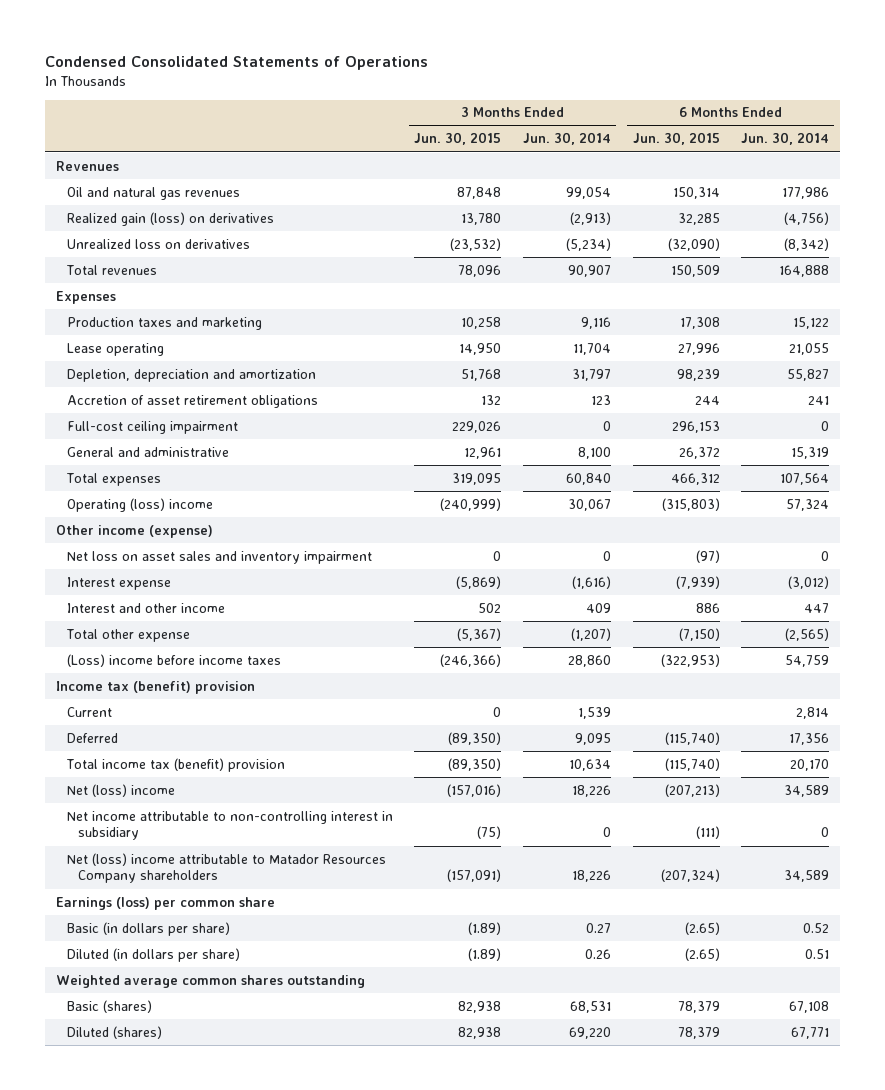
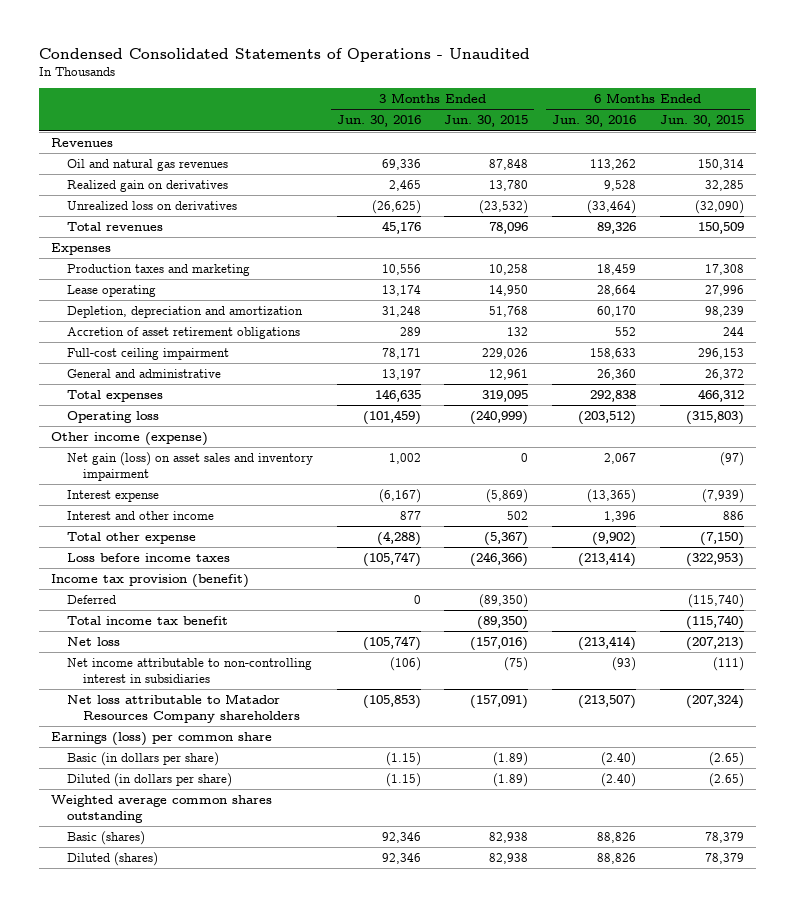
- Condensed Consolidated Statements of Operations
+ Condensed Consolidated Statements of Operations - Unaudited
- | 3 Months Ended Jun. 30, 2015 | 3 Months Ended Jun. 30, 2014 | 6 Months Ended Jun. 30, 2015 | 6 Months Ended Jun. 30, 2014
+ | 3 Months Ended Jun. 30, 2016 | 3 Months Ended Jun. 30, 2015 | 6 Months Ended Jun. 30, 2016 | 6 Months Ended Jun. 30, 2015
- Realized gain (loss) on derivatives | 13,780 | (2,913) | 32,285 | (4,756)
+ Realized gain on derivatives | 2,465 | 13,780 | 9,528 | 32,285
- Operating (loss) income | (240,999) | 30,067 | (315,803) | 57,324
+ Operating loss | (101,459) | (240,999) | (203,512) | (315,803)
- Net loss on asset sales and inventory impairment | 0 | 0 | (97) | 0
+ Net gain (loss) on asset sales and inventory impairment | 1,002 | 0 | 2,067 | (97)
- (Loss) income before income taxes | (246,366) | 28,860 | (322,953) | 54,759
- Income tax (benefit) provision
- Current | 0 | 1,539 | | 2,814
+ Loss before income taxes | (105,747) | (246,366) | (213,414) | (322,953)
+ Income tax provision (benefit)
- Total income tax (benefit) provision | (89,350) | 10,634 | (115,740) | 20,170
- Net (loss) income | (157,016) | 18,226 | (207,213) | 34,589
- Net income attributable to non-controlling interest in subsidiary | (75) | 0 | (111) | 0
- Net (loss) income attributable to Matador Resources Company shareholders | (157,091) | 18,226 | (207,324) | 34,589
+ Total income tax benefit | | (89,350) | | (115,740)
+ Net loss | (105,747) | (157,016) | (213,414) | (207,213)
+ Net income attributable to non-controlling interest in subsidiaries | (106) | (75) | (93) | (111)
+ Net loss attributable to Matador Resources Company shareholders | (105,853) | (157,091) | (213,507) | (207,324)

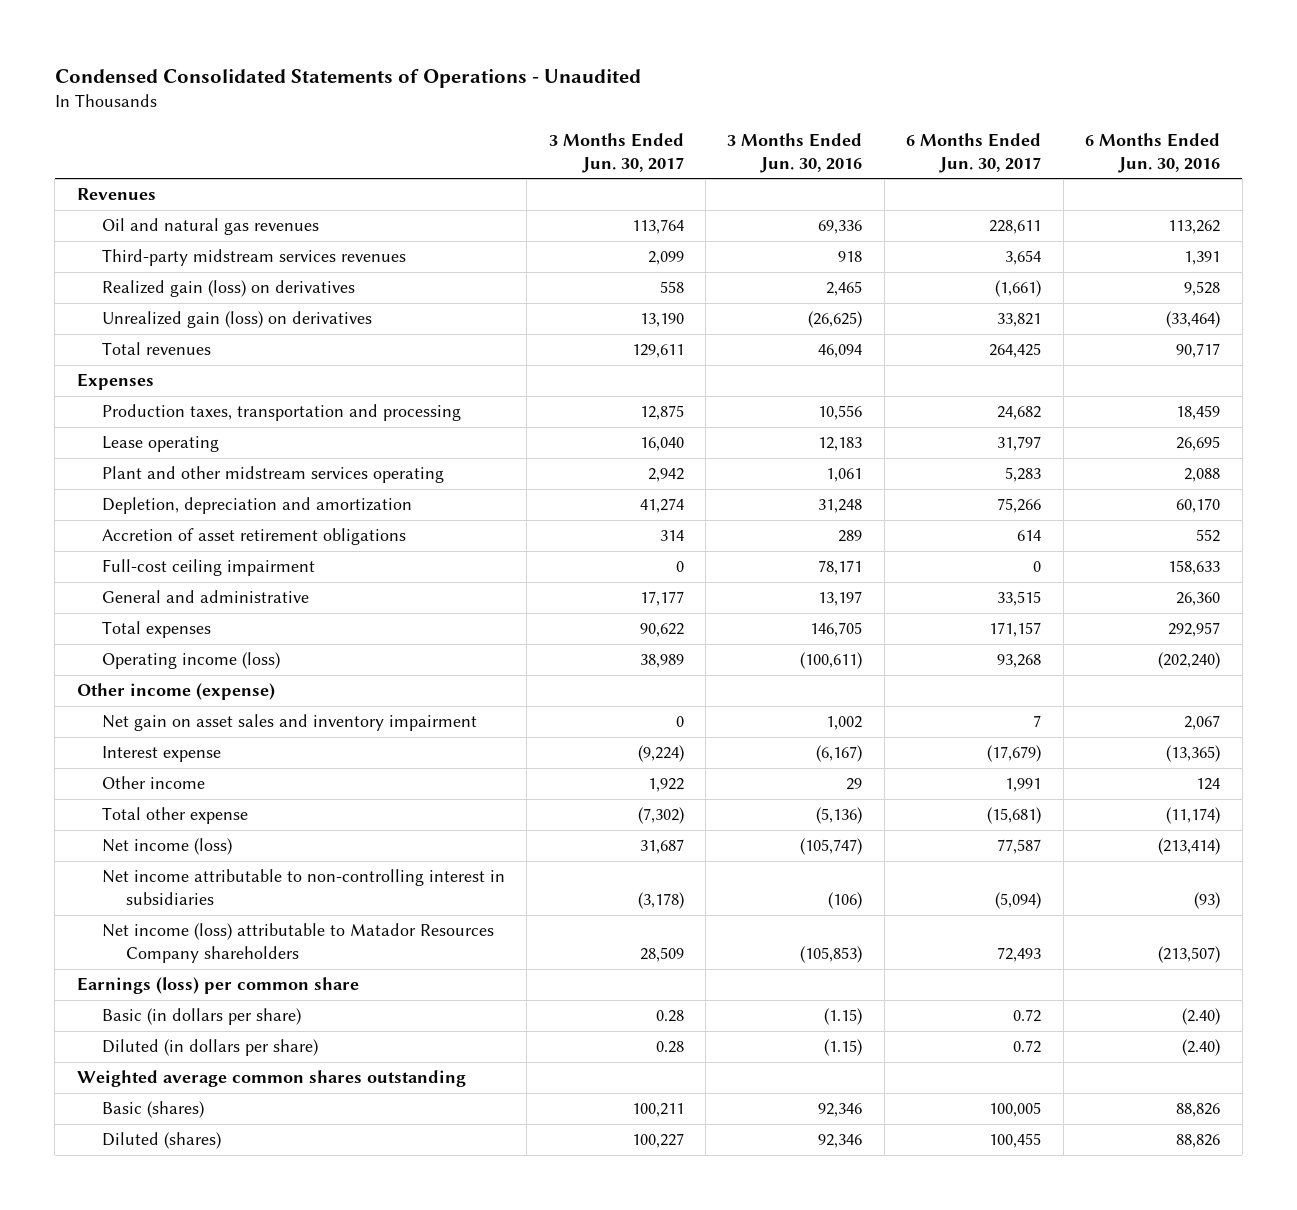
- | 3 Months Ended Jun. 30, 2016 | 3 Months Ended Jun. 30, 2015 | 6 Months Ended Jun. 30, 2016 | 6 Months Ended Jun. 30, 2015
+ | 3 Months Ended Jun. 30, 2017 | 3 Months Ended Jun. 30, 2016 | 6 Months Ended Jun. 30, 2017 | 6 Months Ended Jun. 30, 2016
- Realized gain on derivatives | 2,465 | 13,780 | 9,528 | 32,285
- Unrealized loss on derivatives | (26,625) | (23,532) | (33,464) | (32,090)
- Total revenues | 45,176 | 78,096 | 89,326 | 150,509
+ Third-party midstream services revenues | 2,099 | 918 | 3,654 | 1,391
+ Realized gain (loss) on derivatives | 558 | 2,465 | (1,661) | 9,528
+ Unrealized gain (loss) on derivatives | 13,190 | (26,625) | 33,821 | (33,464)
+ Total revenues | 129,611 | 46,094 | 264,425 | 90,717
- Production taxes and marketing | 10,556 | 10,258 | 18,459 | 17,308
- Lease operating | 13,174 | 14,950 | 28,664 | 27,996
+ Production taxes, transportation and processing | 12,875 | 10,556 | 24,682 | 18,459
+ Lease operating | 16,040 | 12,183 | 31,797 | 26,695
+ Plant and other midstream services operating | 2,942 | 1,061 | 5,283 | 2,088
- Total expenses | 146,635 | 319,095 | 292,838 | 466,312
- Operating loss | (101,459) | (240,999) | (203,512) | (315,803)
+ Total expenses | 90,622 | 146,705 | 171,157 | 292,957
+ Operating income (loss) | 38,989 | (100,611) | 93,268 | (202,240)
- Net gain (loss) on asset sales and inventory impairment | 1,002 | 0 | 2,067 | (97)
+ Net gain on asset sales and inventory impairment | 0 | 1,002 | 7 | 2,067
- Interest and other income | 877 | 502 | 1,396 | 886
- Total other expense | (4,288) | (5,367) | (9,902) | (7,150)
- Loss before income taxes | (105,747) | (246,366) | (213,414) | (322,953)
- Income tax provision (benefit)
- Deferred | 0 | (89,350) | | (115,740)
- Total income tax benefit | | (89,350) | | (115,740)
- Net loss | (105,747) | (157,016) | (213,414) | (207,213)
+ Other income | 1,922 | 29 | 1,991 | 124
+ Total other expense | (7,302) | (5,136) | (15,681) | (11,174)
+ Net income (loss) | 31,687 | (105,747) | 77,587 | (213,414)
- Net loss attributable to Matador Resources Company shareholders | (105,853) | (157,091) | (213,507) | (207,324)
+ Net income (loss) attributable to Matador Resources Company shareholders | 28,509 | (105,853) | 72,493 | (213,507)

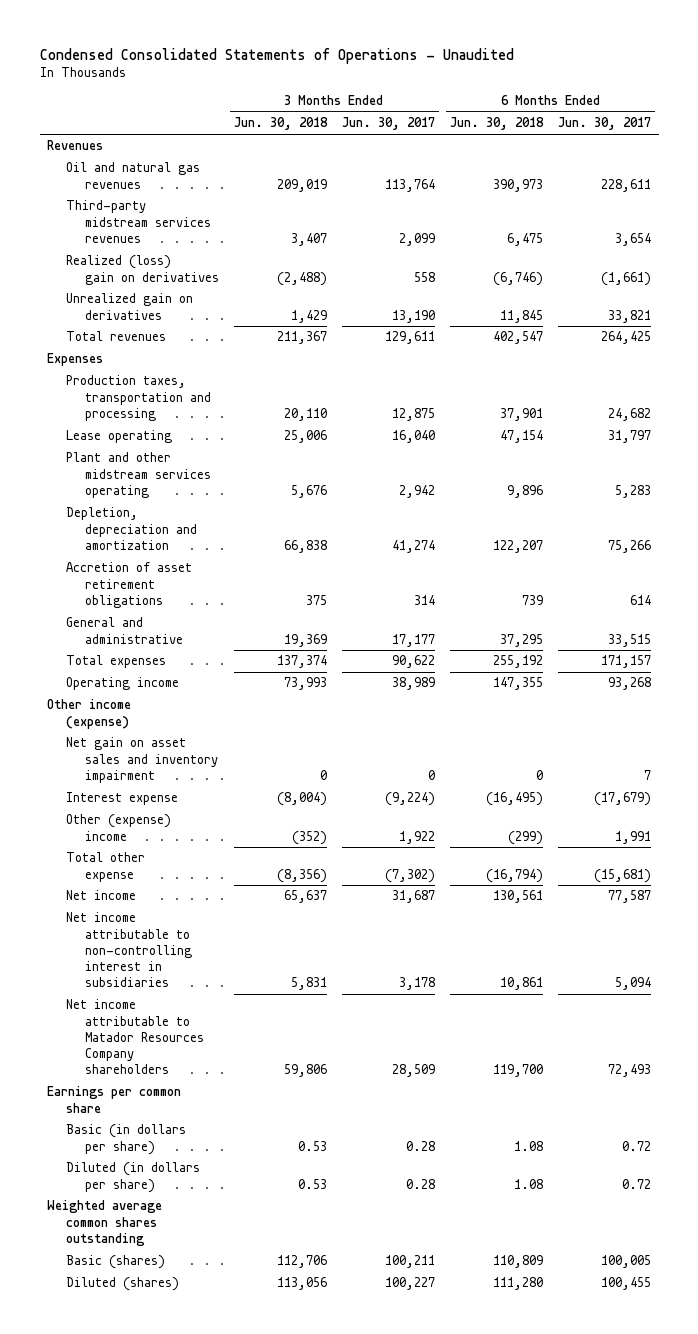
- | 3 Months Ended Jun. 30, 2017 | 3 Months Ended Jun. 30, 2016 | 6 Months Ended Jun. 30, 2017 | 6 Months Ended Jun. 30, 2016
+ | 3 Months Ended Jun. 30, 2018 | 3 Months Ended Jun. 30, 2017 | 6 Months Ended Jun. 30, 2018 | 6 Months Ended Jun. 30, 2017
- Realized gain (loss) on derivatives | 558 | 2,465 | (1,661) | 9,528
- Unrealized gain (loss) on derivatives | 13,190 | (26,625) | 33,821 | (33,464)
+ Realized (loss) gain on derivatives | (2,488) | 558 | (6,746) | (1,661)
+ Unrealized gain on derivatives | 1,429 | 13,190 | 11,845 | 33,821
- Full-cost ceiling impairment | 0 | 78,171 | 0 | 158,633
- Operating income (loss) | 38,989 | (100,611) | 93,268 | (202,240)
+ Operating income | 73,993 | 38,989 | 147,355 | 93,268
- Other income | 1,922 | 29 | 1,991 | 124
+ Other (expense) income | (352) | 1,922 | (299) | 1,991
- Net income (loss) | 31,687 | (105,747) | 77,587 | (213,414)
- Net income attributable to non-controlling interest in subsidiaries | (3,178) | (106) | (5,094) | (93)
- Net income (loss) attributable to Matador Resources Company shareholders | 28,509 | (105,853) | 72,493 | (213,507)
- Earnings (loss) per common share
+ Net income | 65,637 | 31,687 | 130,561 | 77,587
+ Net income attributable to non-controlling interest in subsidiaries | 5,831 | 3,178 | 10,861 | 5,094
+ Net income attributable to Matador Resources Company shareholders | 59,806 | 28,509 | 119,700 | 72,493
+ Earnings per common share

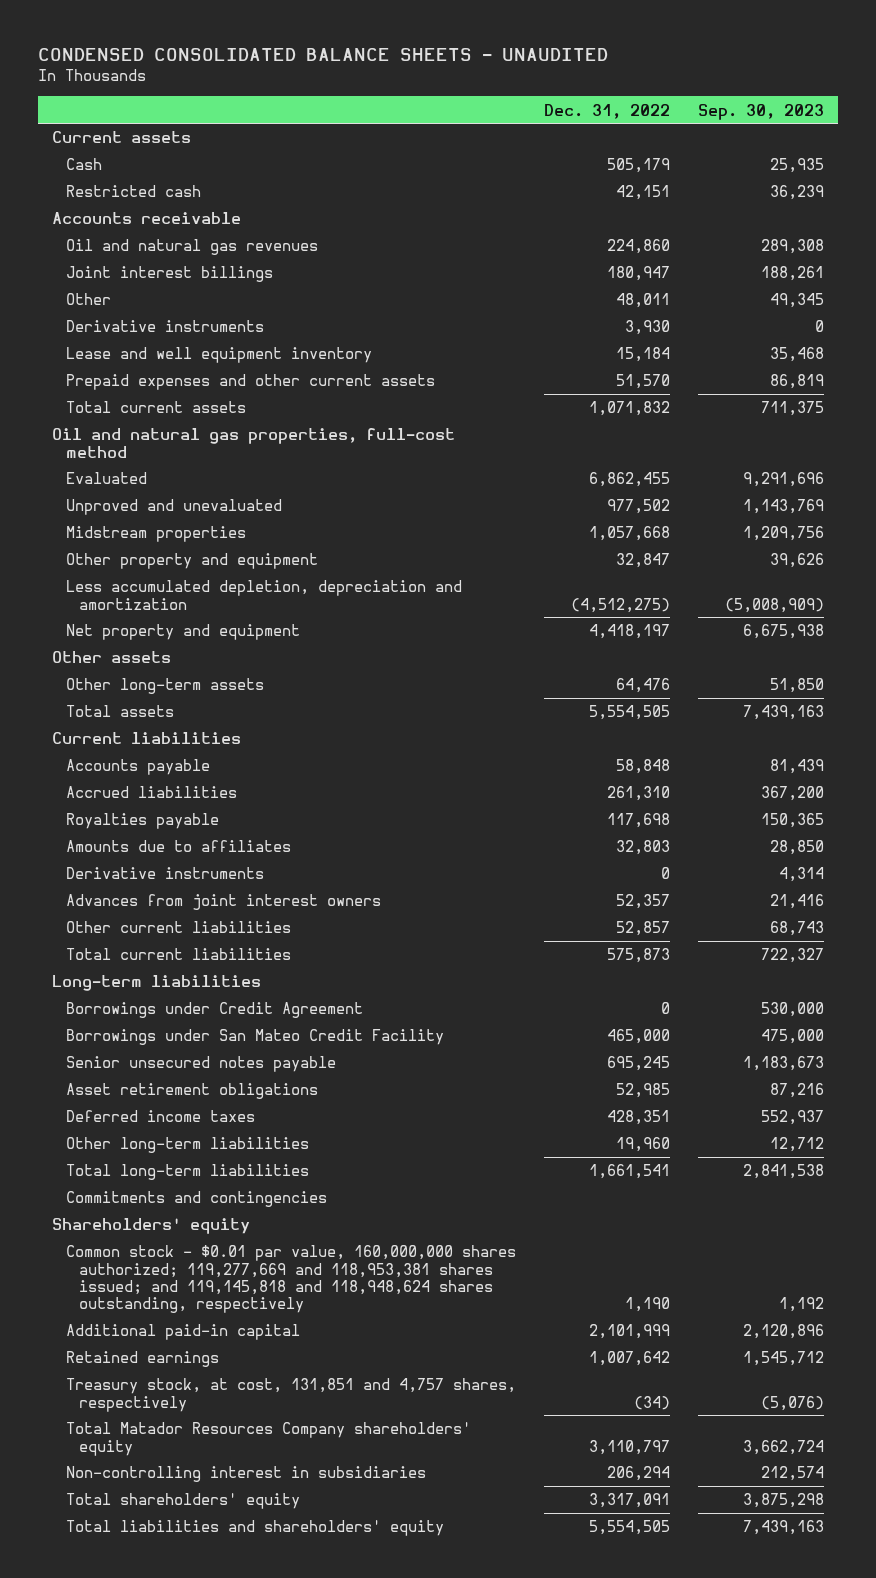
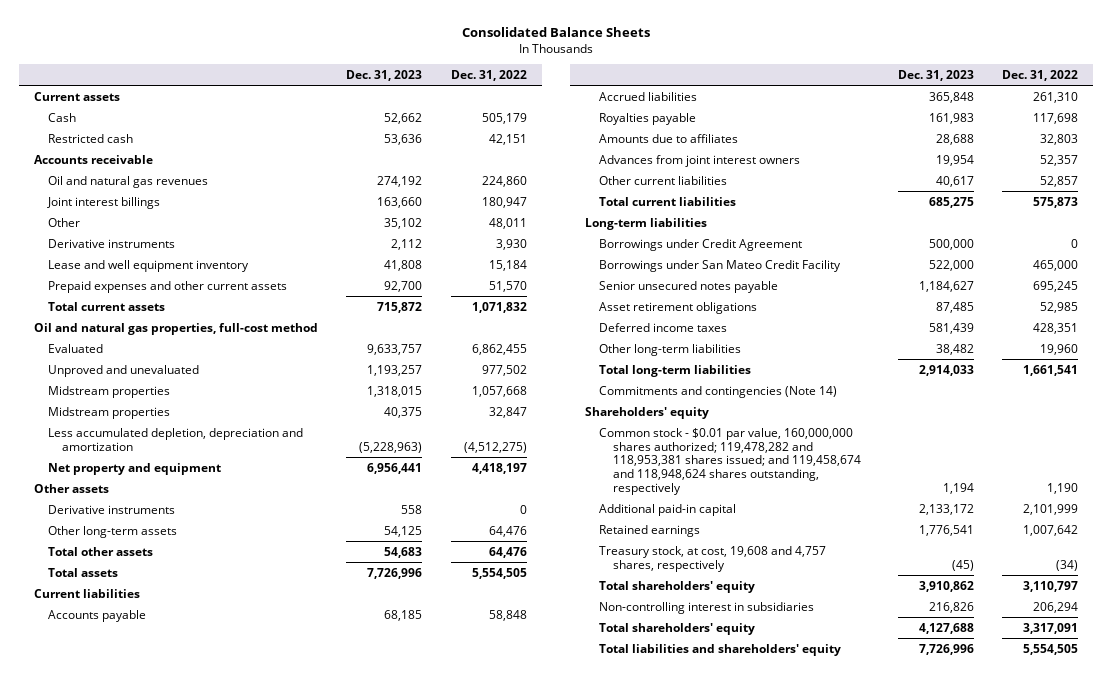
- CONDENSED CONSOLIDATED BALANCE SHEETS - UNAUDITED
+ Consolidated Balance Sheets
- | Dec. 31, 2022 | Sep. 30, 2023
+ | Dec. 31, 2023 | Dec. 31, 2022
- Other property and equipment | 32,847 | 39,626
+ Midstream properties | 40,375 | 32,847
moved up: Derivative instruments | 558 | 0
+ Total other assets | 54,683 | 64,476
- Commitments and contingencies
+ Commitments and contingencies (Note 14)
- Common stock - $0.01 par value, 160,000,000 shares authorized; 119,277,669 and 118,953,381 shares issued; and 119,145,818 and 118,948,624 shares outstanding, respectively | 1,190 | 1,192
+ Common stock - $0.01 par value, 160,000,000 shares authorized; 119,478,282 and 118,953,381 shares issued; and 119,458,674 and 118,948,624 shares outstanding, respectively | 1,194 | 1,190
- Treasury stock, at cost, 131,851 and 4,757 shares, respectively | (34) | (5,076)
- Total Matador Resources Company shareholders' equity | 3,110,797 | 3,662,724
+ Treasury stock, at cost, 19,608 and 4,757 shares, respectively | (45) | (34)
+ Total shareholders' equity | 3,910,862 | 3,110,797

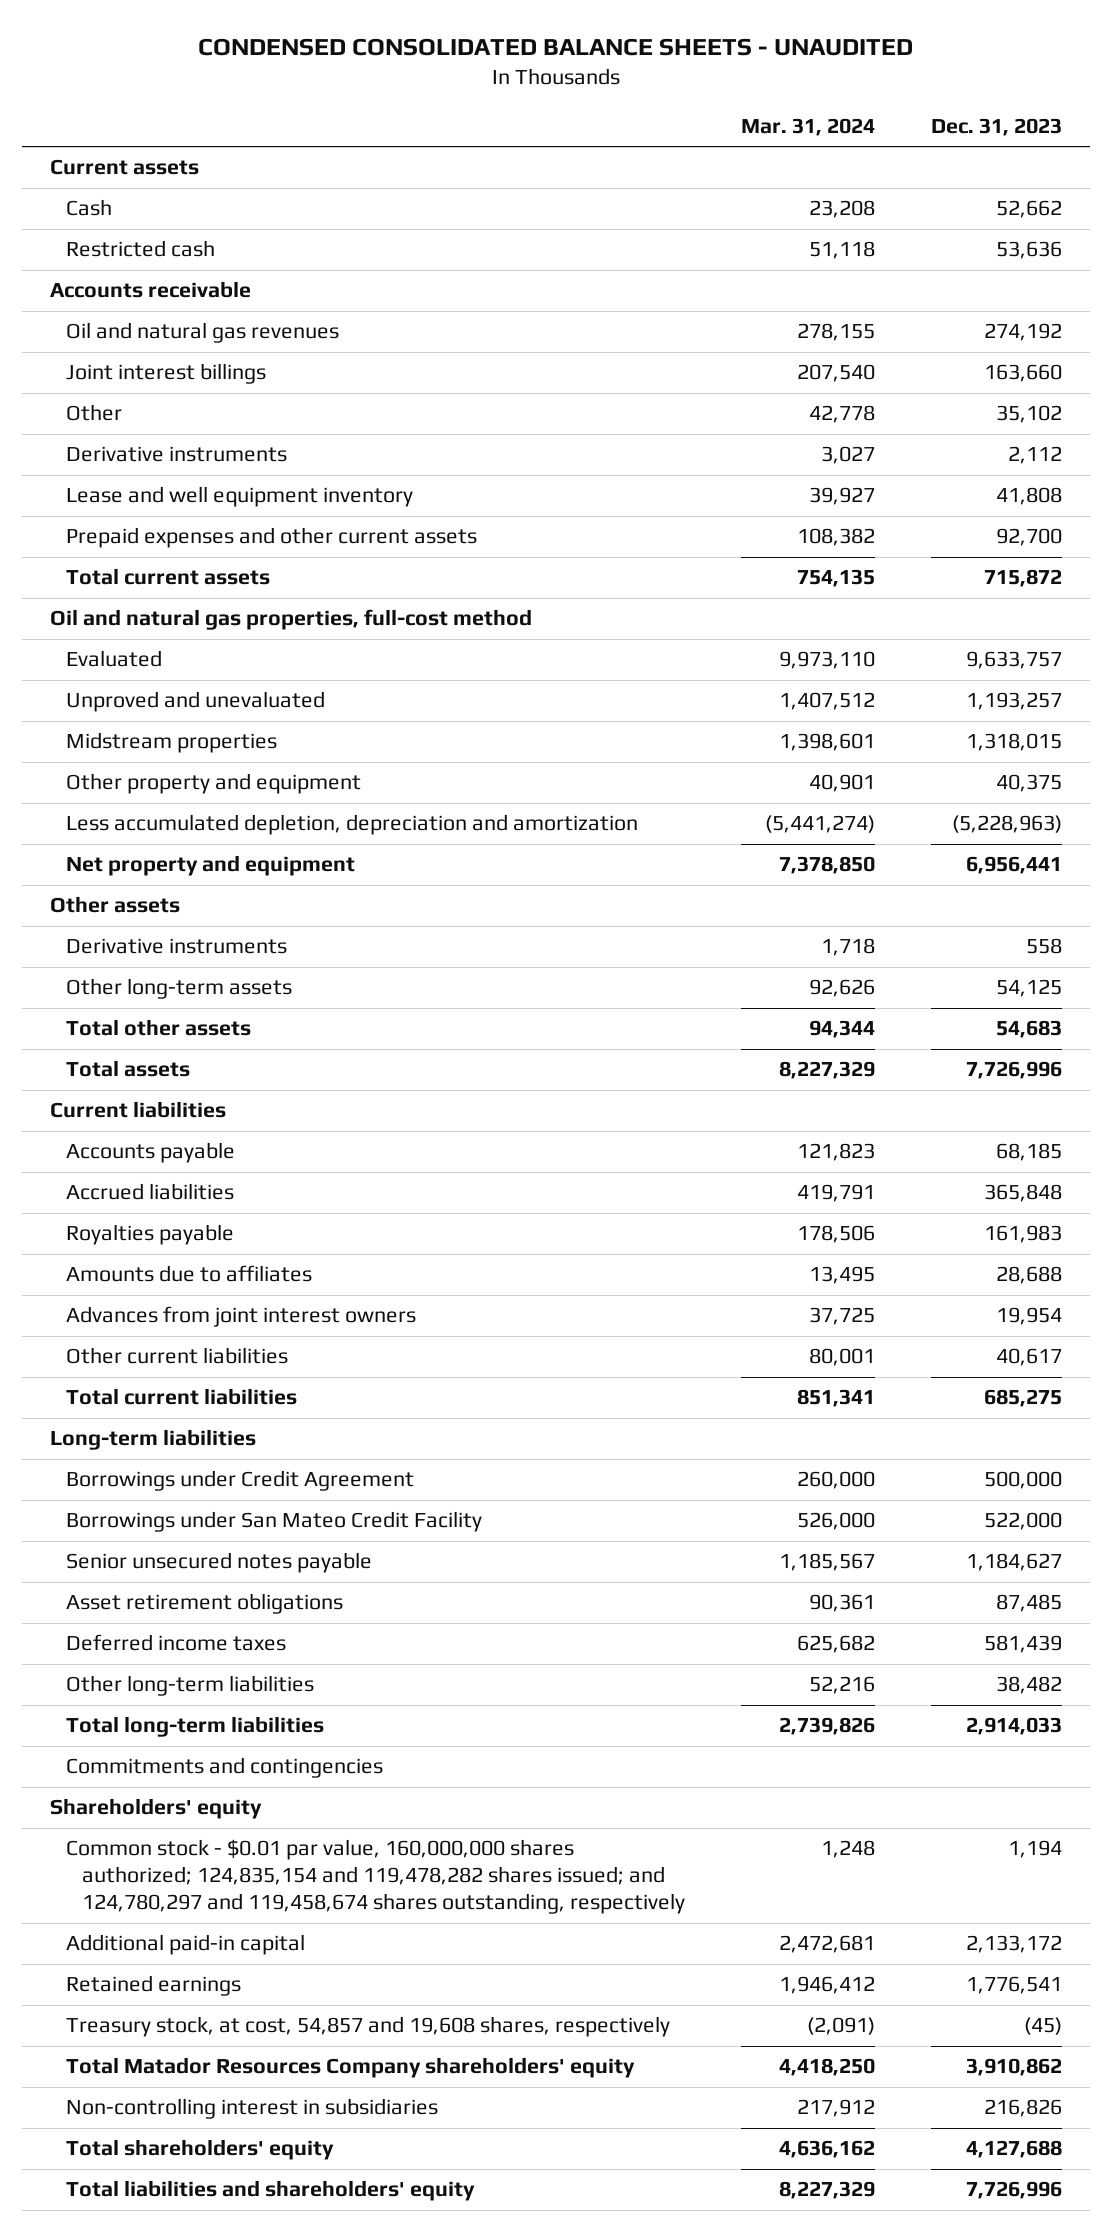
- Consolidated Balance Sheets
+ CONDENSED CONSOLIDATED BALANCE SHEETS - UNAUDITED
- | Dec. 31, 2023 | Dec. 31, 2022
+ | Mar. 31, 2024 | Dec. 31, 2023
- Midstream properties | 40,375 | 32,847
+ Other property and equipment | 40,901 | 40,375
- Commitments and contingencies (Note 14)
+ Commitments and contingencies
- Common stock - $0.01 par value, 160,000,000 shares authorized; 119,478,282 and 118,953,381 shares issued; and 119,458,674 and 118,948,624 shares outstanding, respectively | 1,194 | 1,190
+ Common stock - $0.01 par value, 160,000,000 shares authorized; 124,835,154 and 119,478,282 shares issued; and 124,780,297 and 119,458,674 shares outstanding, respectively | 1,248 | 1,194
- Treasury stock, at cost, 19,608 and 4,757 shares, respectively | (45) | (34)
- Total shareholders' equity | 3,910,862 | 3,110,797
+ Treasury stock, at cost, 54,857 and 19,608 shares, respectively | (2,091) | (45)
+ Total Matador Resources Company shareholders' equity | 4,418,250 | 3,910,862

